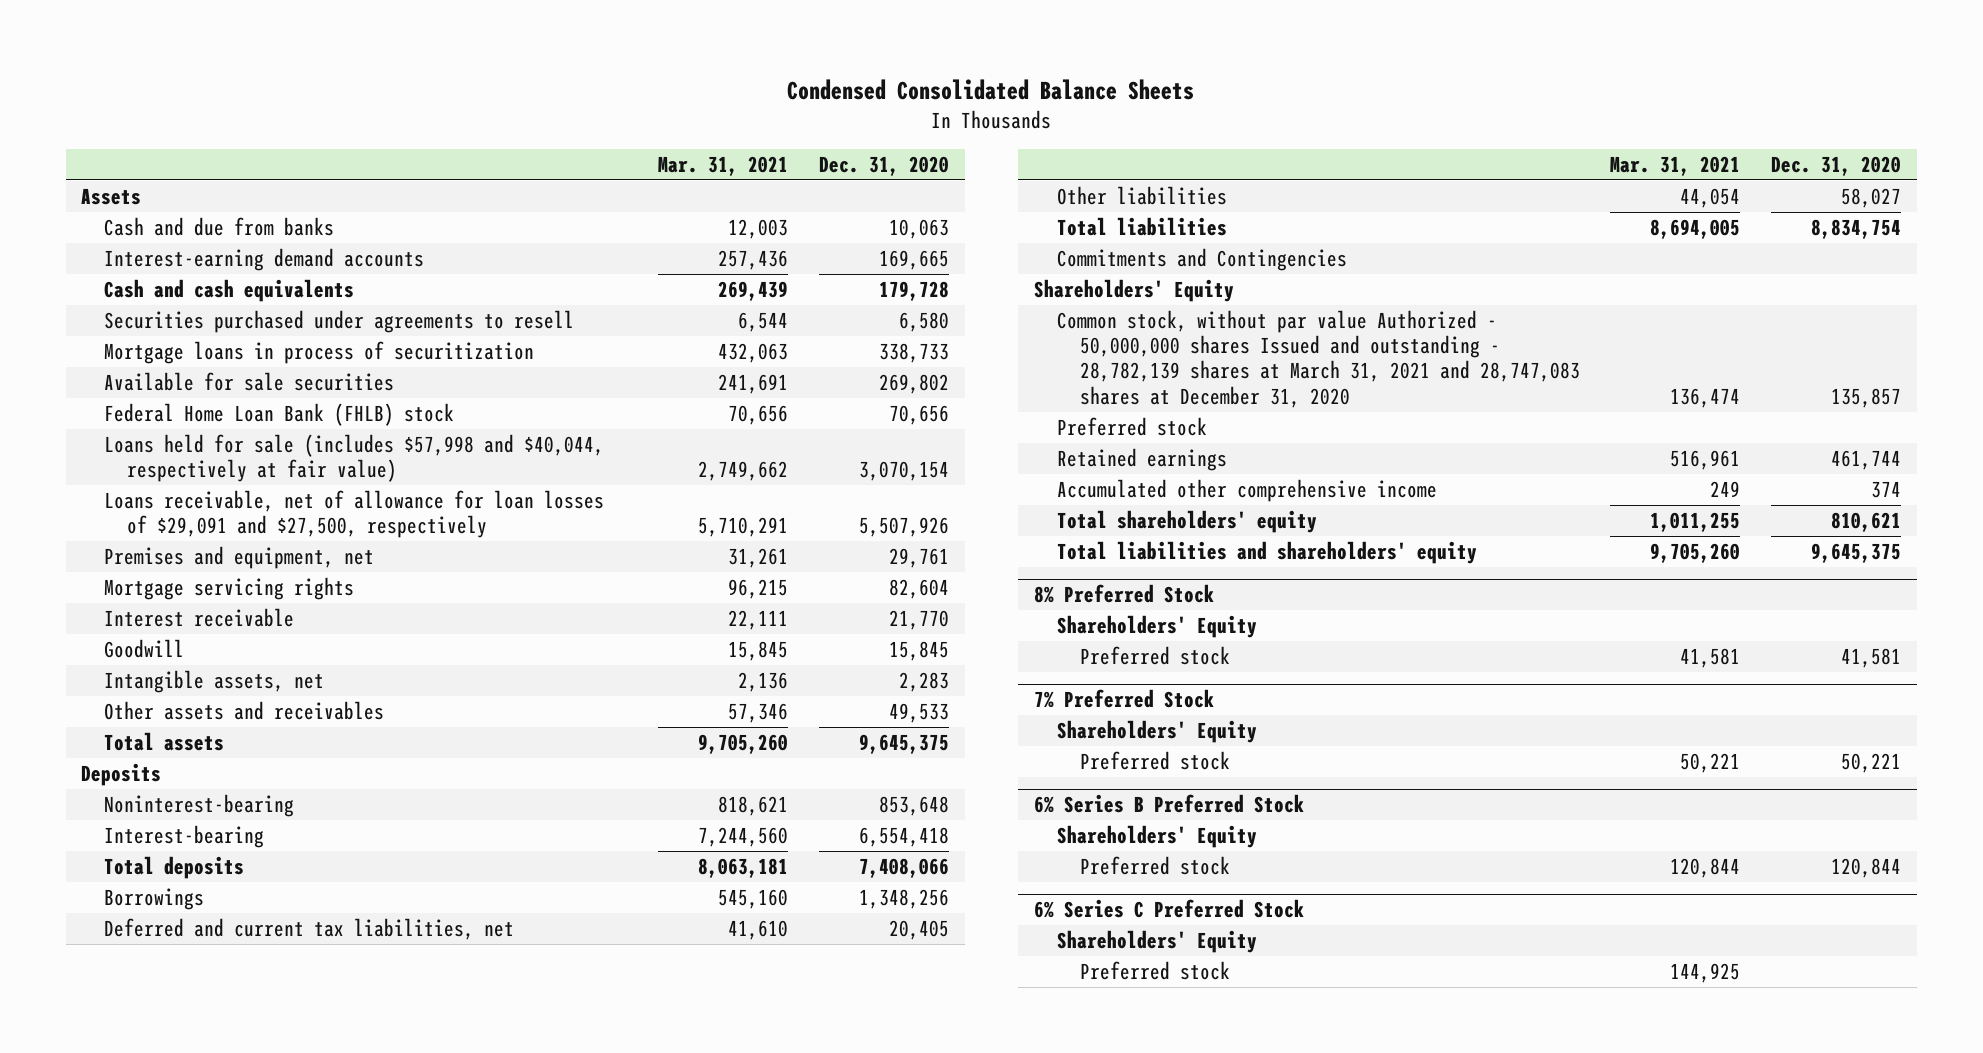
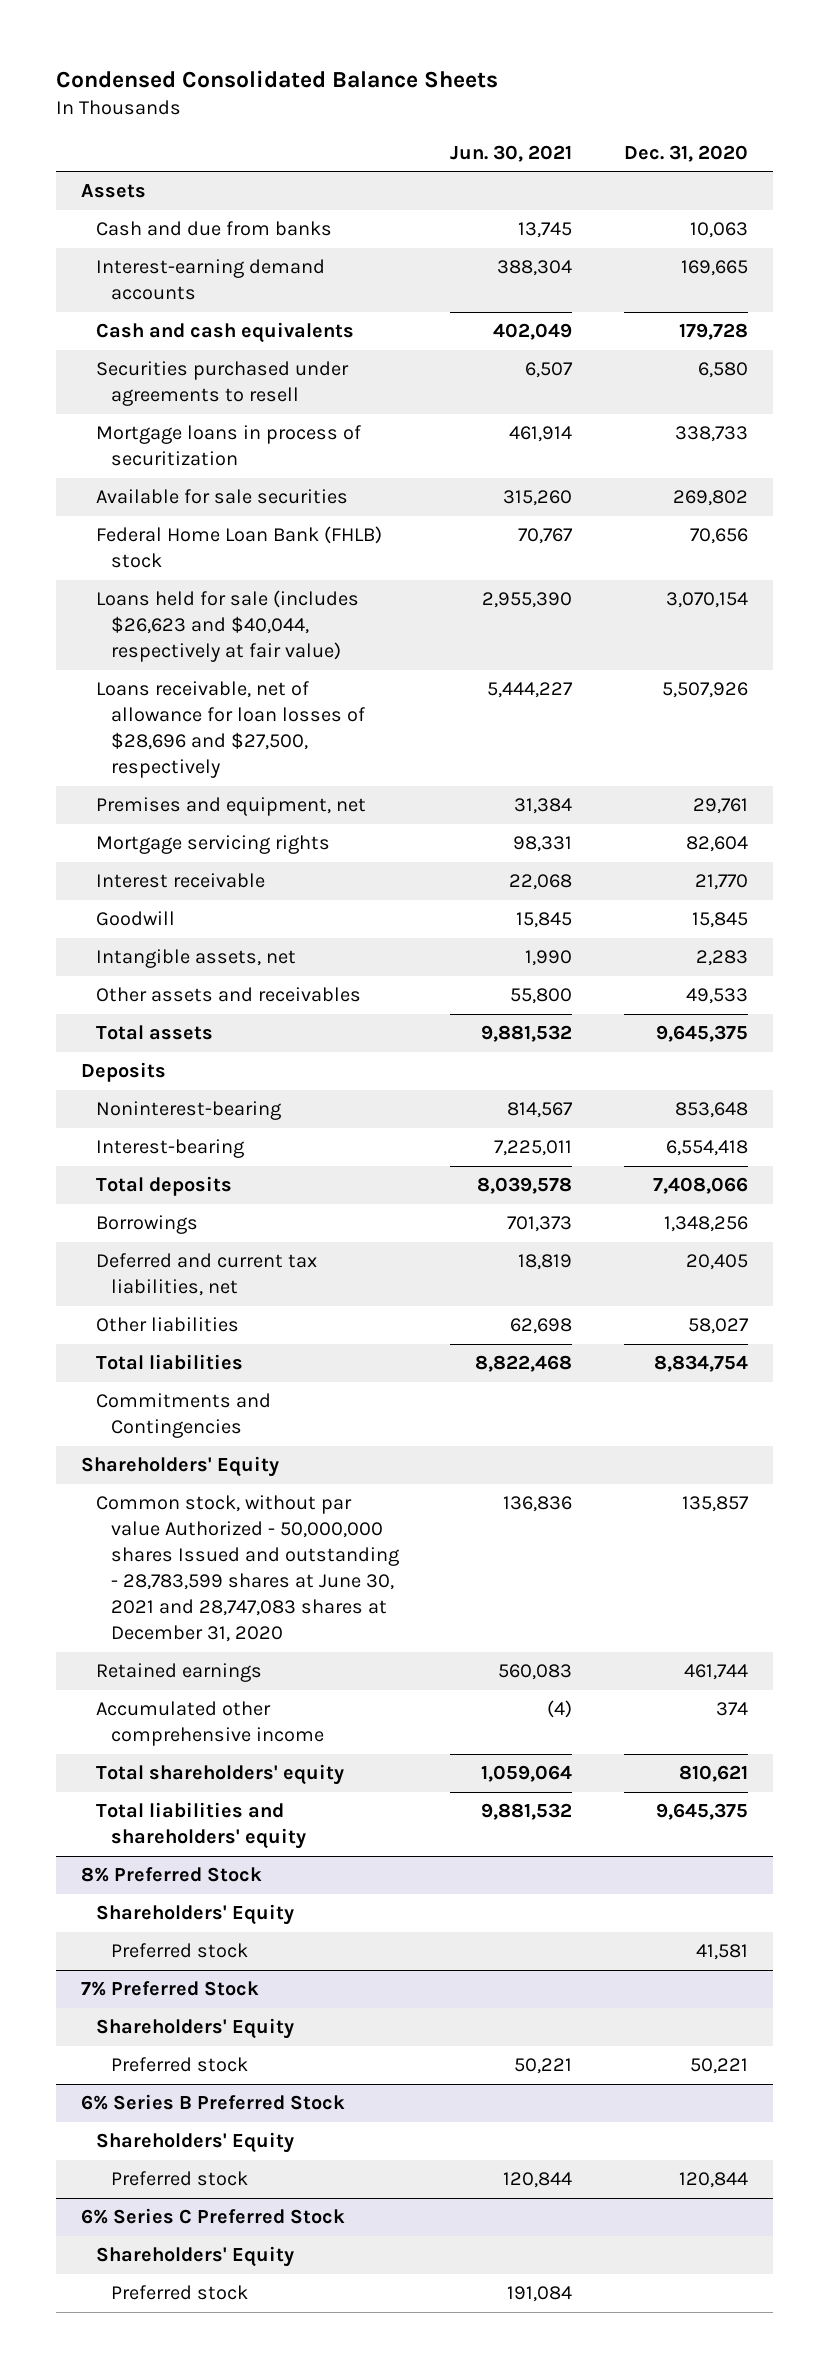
- | Mar. 31, 2021 | Dec. 31, 2020
+ | Jun. 30, 2021 | Dec. 31, 2020
- Loans held for sale (includes $57,998 and $40,044, respectively at fair value) | 2,749,662 | 3,070,154
- Loans receivable, net of allowance for loan losses of $29,091 and $27,500, respectively | 5,710,291 | 5,507,926
+ Loans held for sale (includes $26,623 and $40,044, respectively at fair value) | 2,955,390 | 3,070,154
+ Loans receivable, net of allowance for loan losses of $28,696 and $27,500, respectively | 5,444,227 | 5,507,926
- Common stock, without par value Authorized - 50,000,000 shares Issued and outstanding - 28,782,139 shares at March 31, 2021 and 28,747,083 shares at December 31, 2020 | 136,474 | 135,857
- Preferred stock
+ Common stock, without par value Authorized - 50,000,000 shares Issued and outstanding - 28,783,599 shares at June 30, 2021 and 28,747,083 shares at December 31, 2020 | 136,836 | 135,857

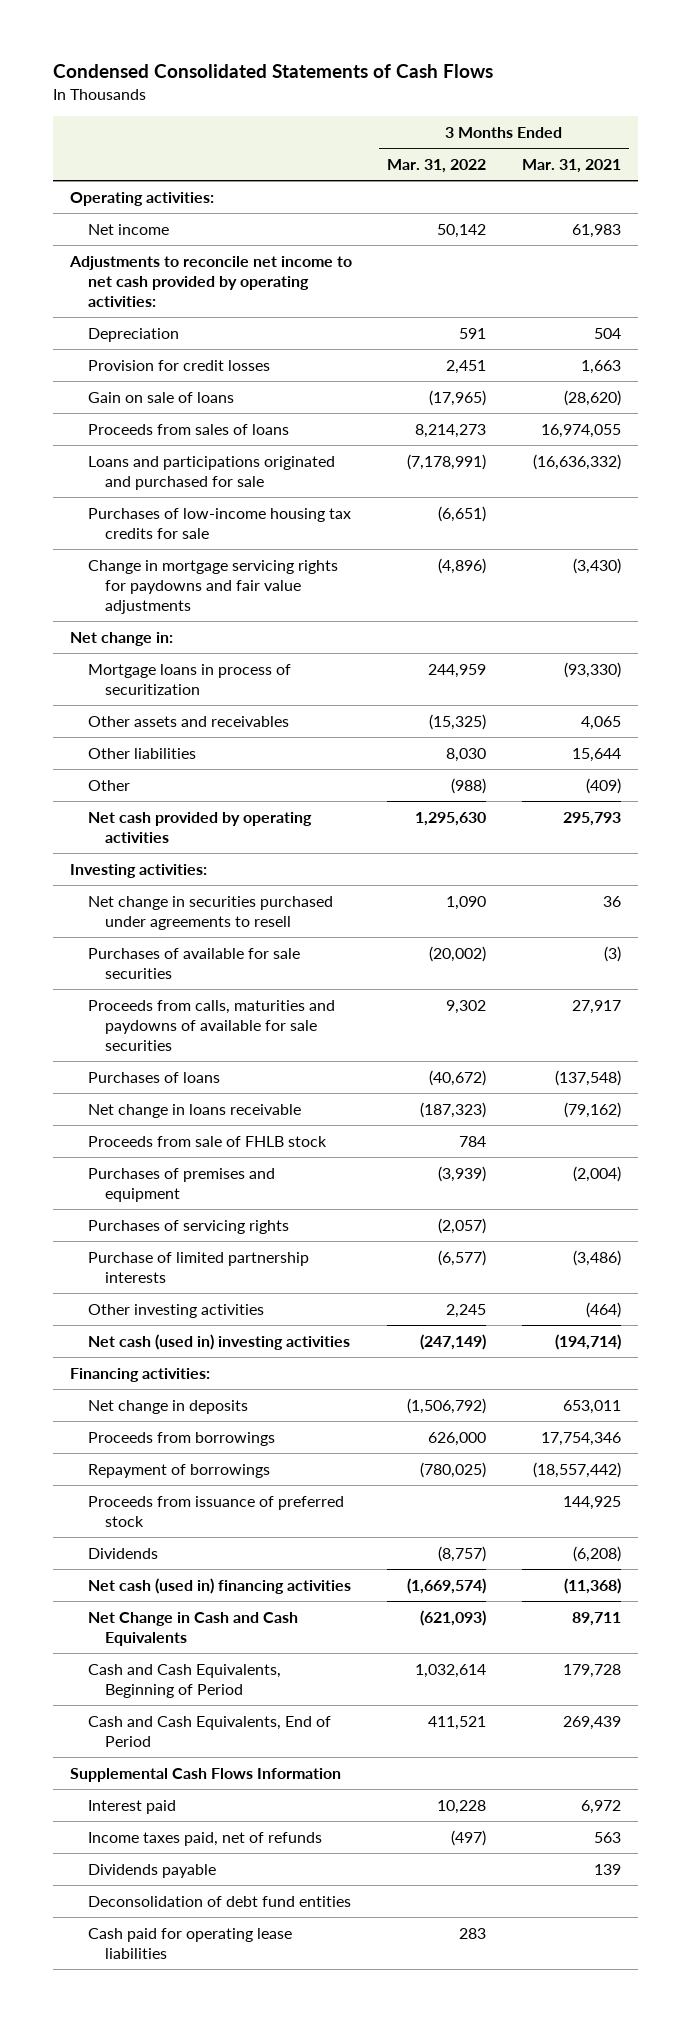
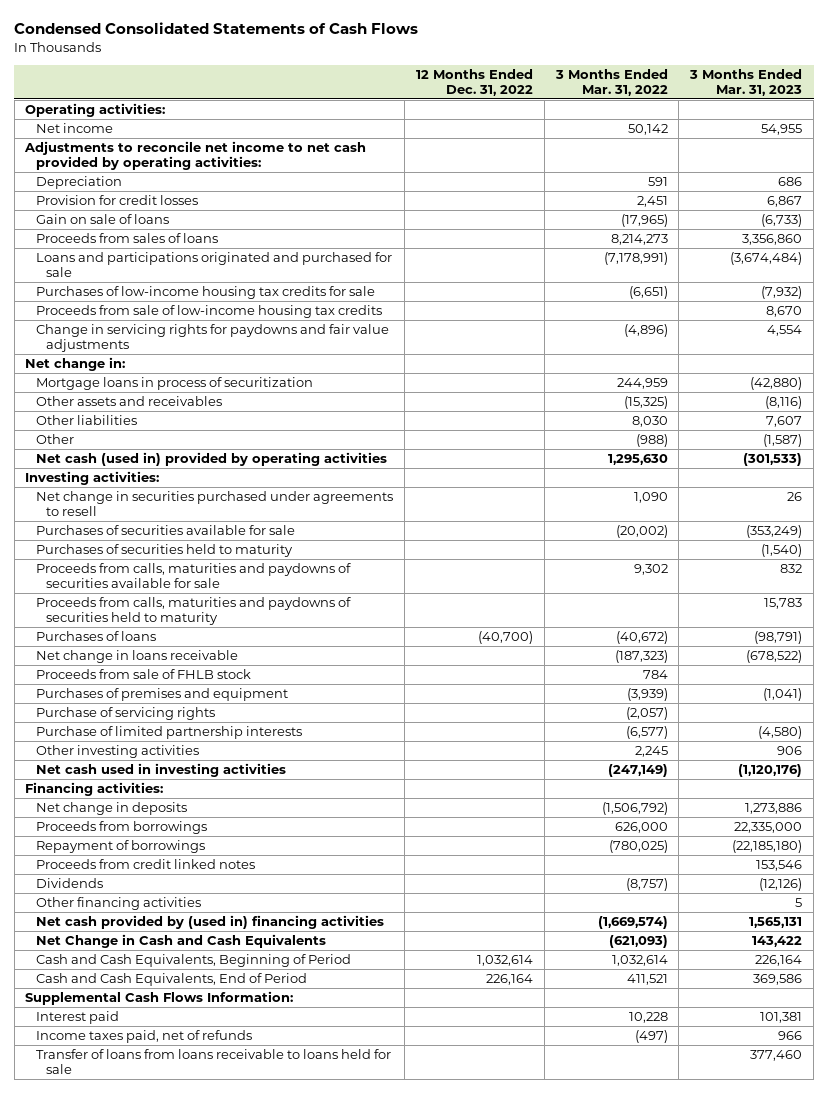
- | 3 Months Ended Mar. 31, 2022 | 3 Months Ended Mar. 31, 2021
+ | 12 Months Ended Dec. 31, 2022 | 3 Months Ended Mar. 31, 2022 | 3 Months Ended Mar. 31, 2023
- Change in mortgage servicing rights for paydowns and fair value adjustments | (4,896) | (3,430)
+ Proceeds from sale of low-income housing tax credits | | | 8,670
+ Change in servicing rights for paydowns and fair value adjustments | | (4,896) | 4,554
- Net cash provided by operating activities | 1,295,630 | 295,793
+ Net cash (used in) provided by operating activities | | 1,295,630 | (301,533)
- Purchases of available for sale securities | (20,002) | (3)
- Proceeds from calls, maturities and paydowns of available for sale securities | 9,302 | 27,917
+ Purchases of securities available for sale | | (20,002) | (353,249)
+ Purchases of securities held to maturity | | | (1,540)
+ Proceeds from calls, maturities and paydowns of securities available for sale | | 9,302 | 832
+ Proceeds from calls, maturities and paydowns of securities held to maturity | | | 15,783
- Purchases of servicing rights | (2,057) |
+ Purchase of servicing rights | | (2,057) |
- Net cash (used in) investing activities | (247,149) | (194,714)
+ Net cash used in investing activities | | (247,149) | (1,120,176)
- Proceeds from issuance of preferred stock | | 144,925
+ Proceeds from credit linked notes | | | 153,546
- Net cash (used in) financing activities | (1,669,574) | (11,368)
+ Other financing activities | | | 5
+ Net cash provided by (used in) financing activities | | (1,669,574) | 1,565,131
- Supplemental Cash Flows Information
+ Supplemental Cash Flows Information:
- Dividends payable | | 139
- Deconsolidation of debt fund entities
- Cash paid for operating lease liabilities | 283 |
+ Transfer of loans from loans receivable to loans held for sale | | | 377,460

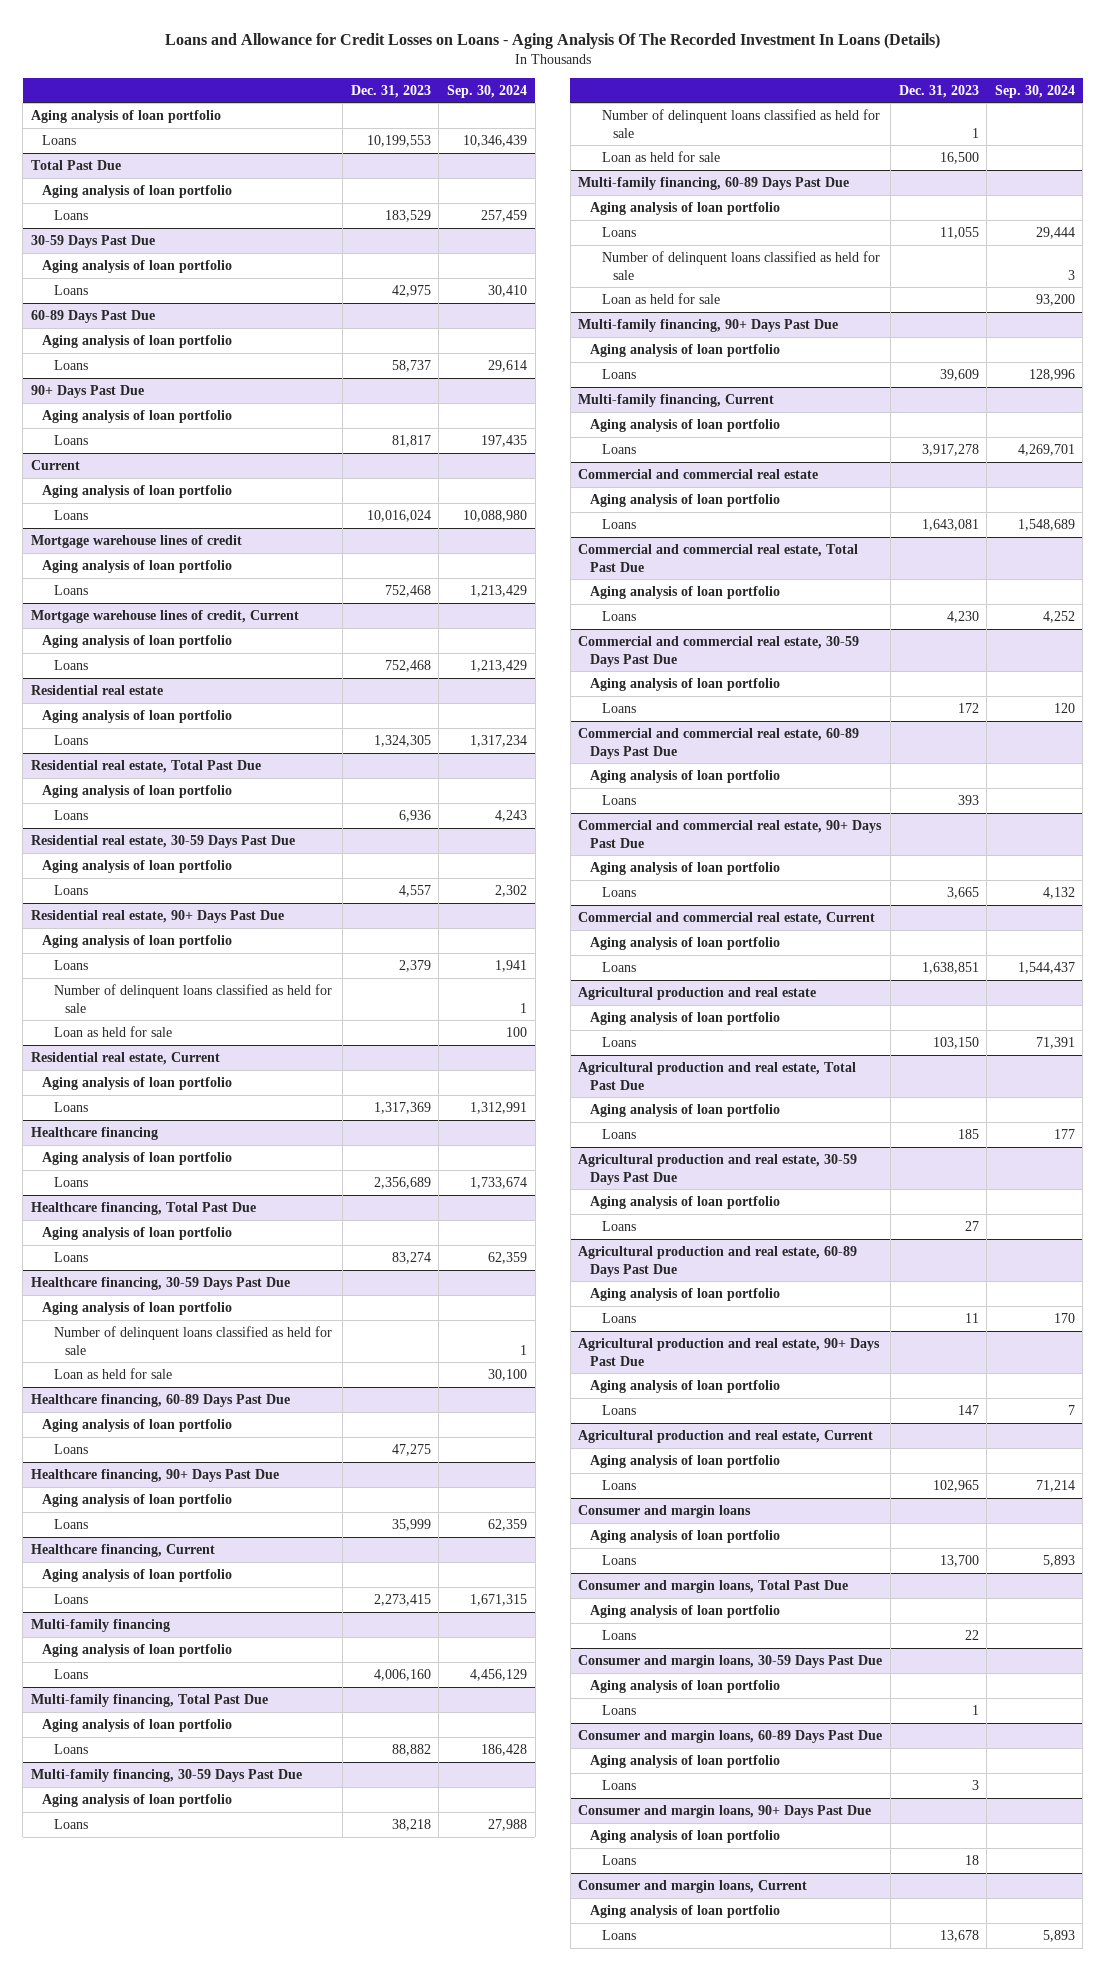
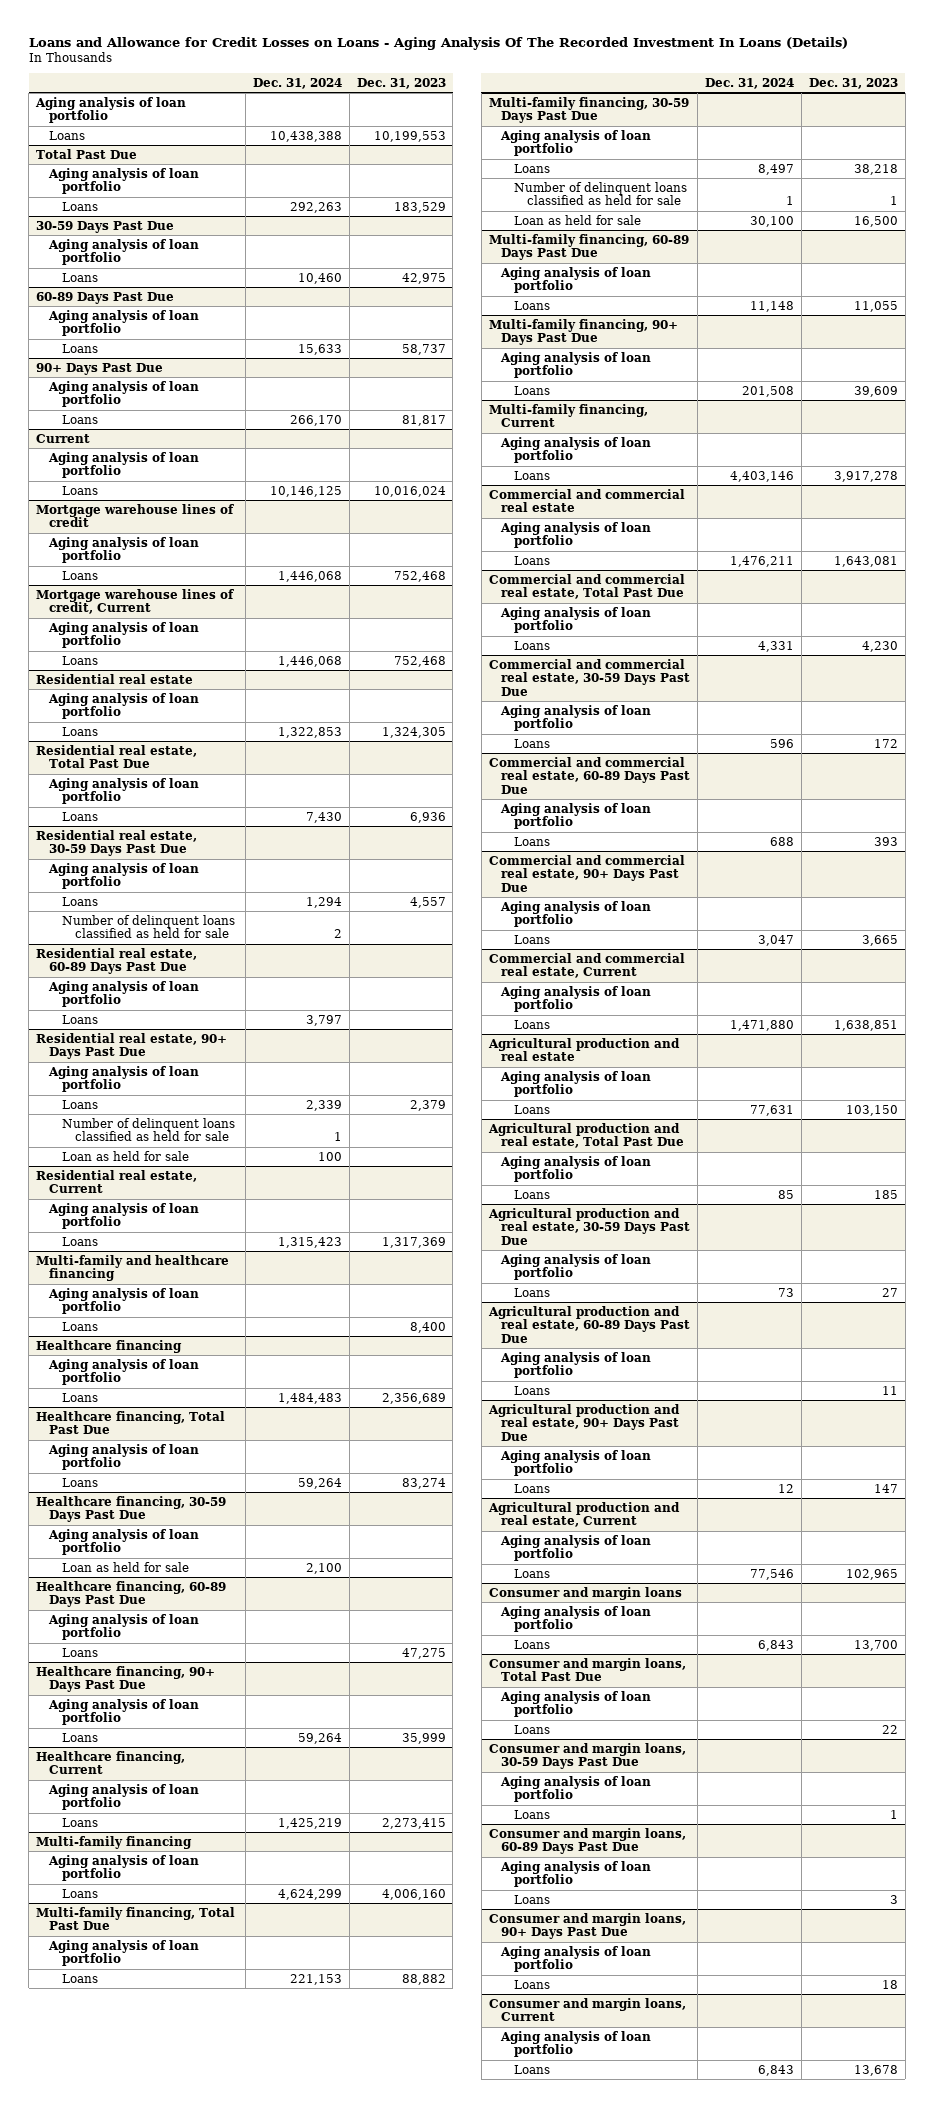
- | Dec. 31, 2023 | Sep. 30, 2024
+ | Dec. 31, 2024 | Dec. 31, 2023
@ Residential real estate, 30-59 Days Past Due
+ Number of delinquent loans classified as held for sale | 2 |
+ Residential real estate, 60-89 Days Past Due
+ Aging analysis of loan portfolio
+ Loans | 3,797 |
+ Multi-family and healthcare financing
+ Aging analysis of loan portfolio
+ Loans | | 8,400
@ Healthcare financing, 30-59 Days Past Due
- Number of delinquent loans classified as held for sale | | 1
@ Multi-family financing, 60-89 Days Past Due
- Number of delinquent loans classified as held for sale | | 3
- Loan as held for sale | | 93,200

